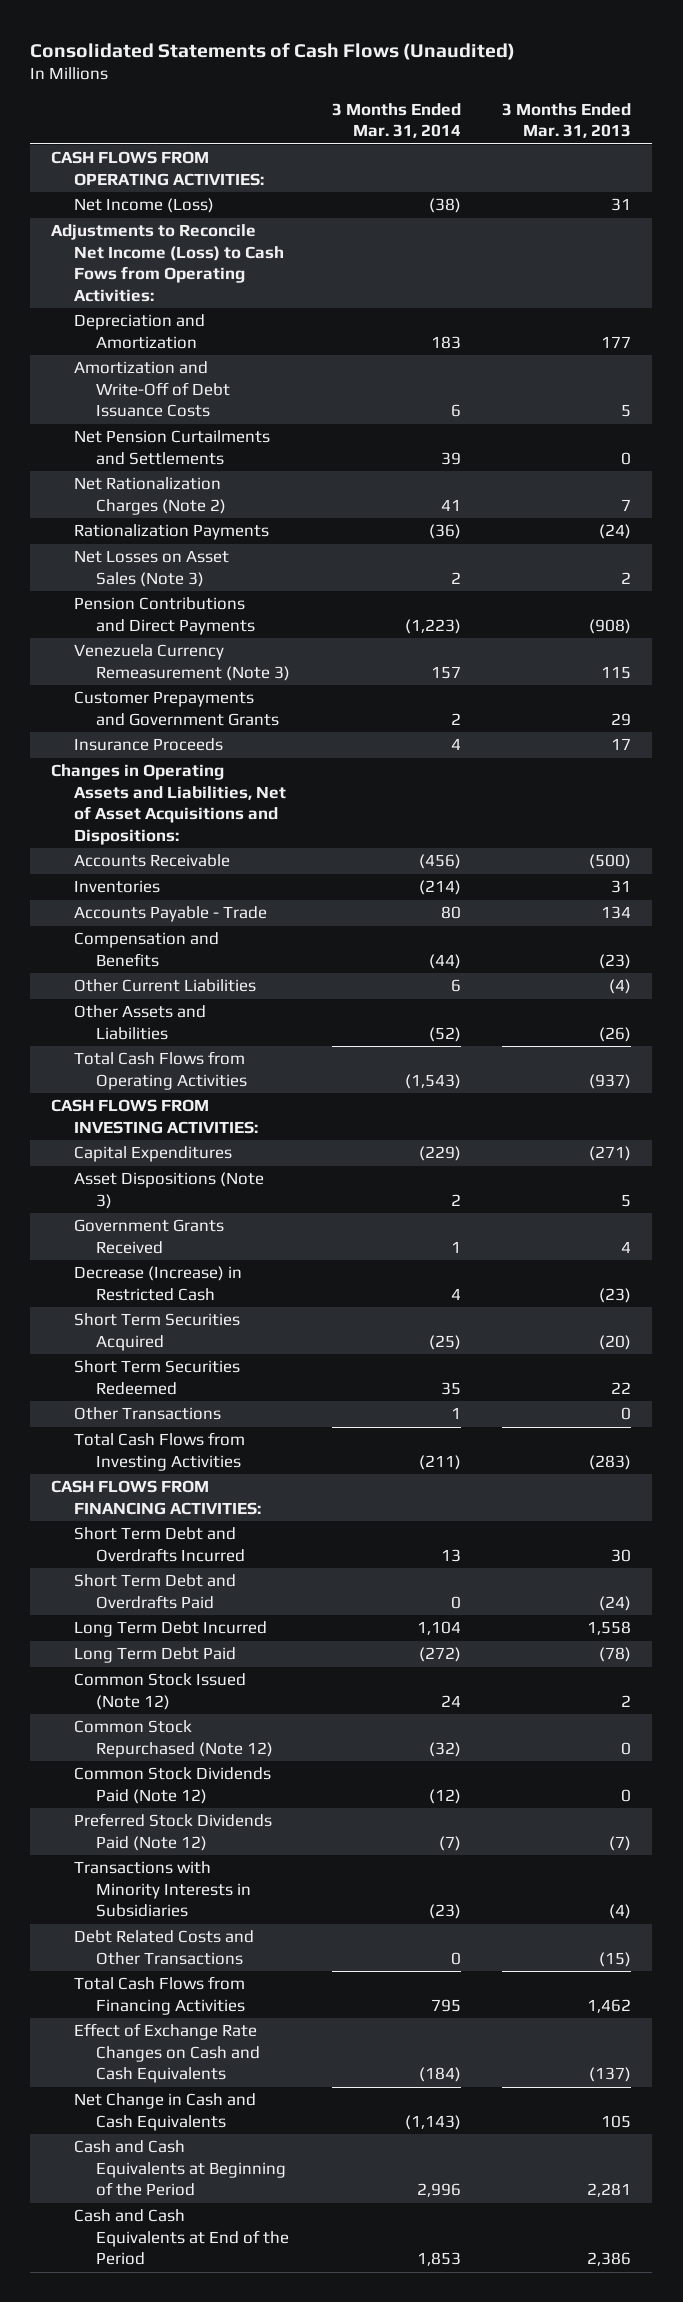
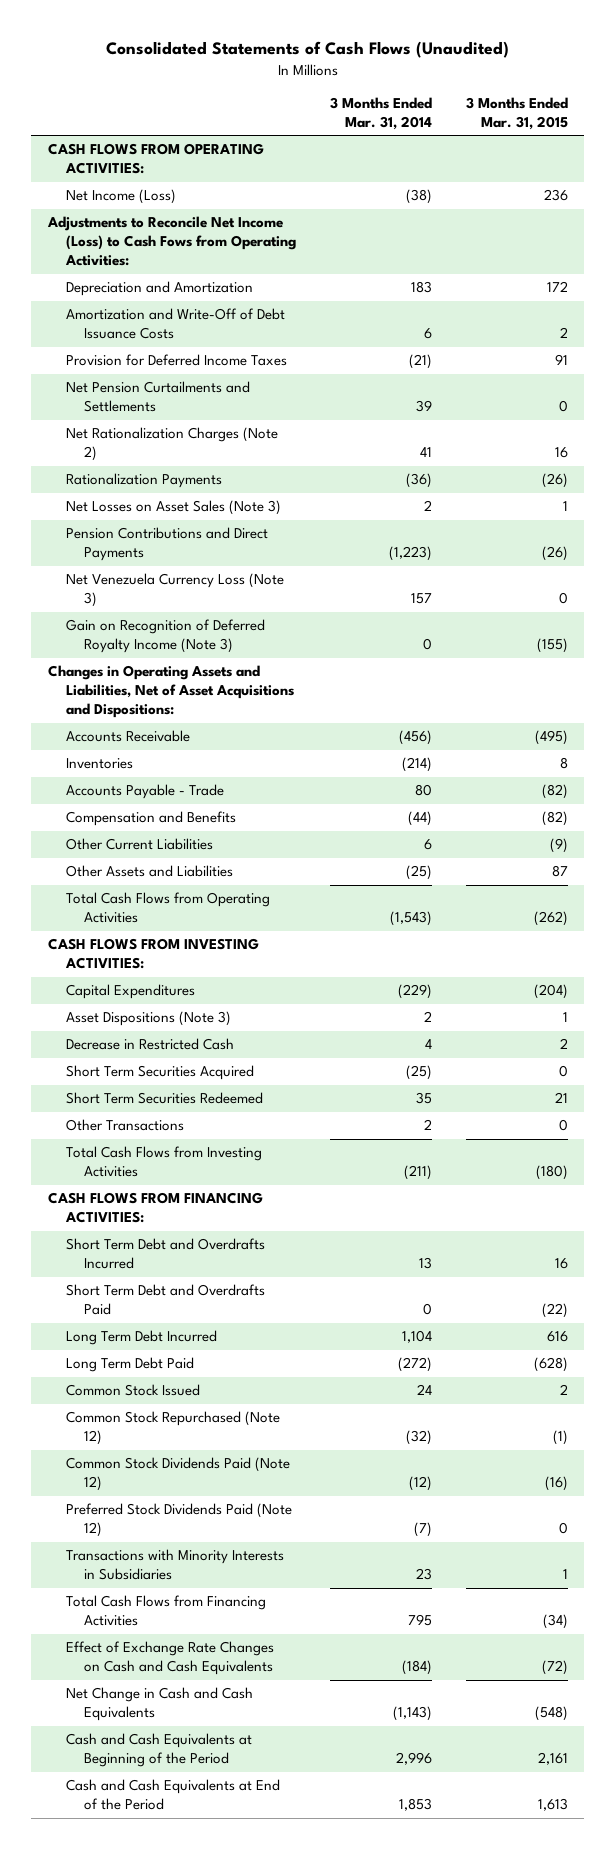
- | 3 Months Ended Mar. 31, 2014 | 3 Months Ended Mar. 31, 2013
+ | 3 Months Ended Mar. 31, 2014 | 3 Months Ended Mar. 31, 2015
+ Provision for Deferred Income Taxes | (21) | 91
- Venezuela Currency Remeasurement (Note 3) | 157 | 115
- Customer Prepayments and Government Grants | 2 | 29
- Insurance Proceeds | 4 | 17
+ Net Venezuela Currency Loss (Note 3) | 157 | 0
+ Gain on Recognition of Deferred Royalty Income (Note 3) | 0 | (155)
- Other Assets and Liabilities | (52) | (26)
+ Other Assets and Liabilities | (25) | 87
- Government Grants Received | 1 | 4
- Decrease (Increase) in Restricted Cash | 4 | (23)
+ Decrease in Restricted Cash | 4 | 2
- Other Transactions | 1 | 0
+ Other Transactions | 2 | 0
- Common Stock Issued (Note 12) | 24 | 2
+ Common Stock Issued | 24 | 2
- Transactions with Minority Interests in Subsidiaries | (23) | (4)
- Debt Related Costs and Other Transactions | 0 | (15)
+ Transactions with Minority Interests in Subsidiaries | 23 | 1

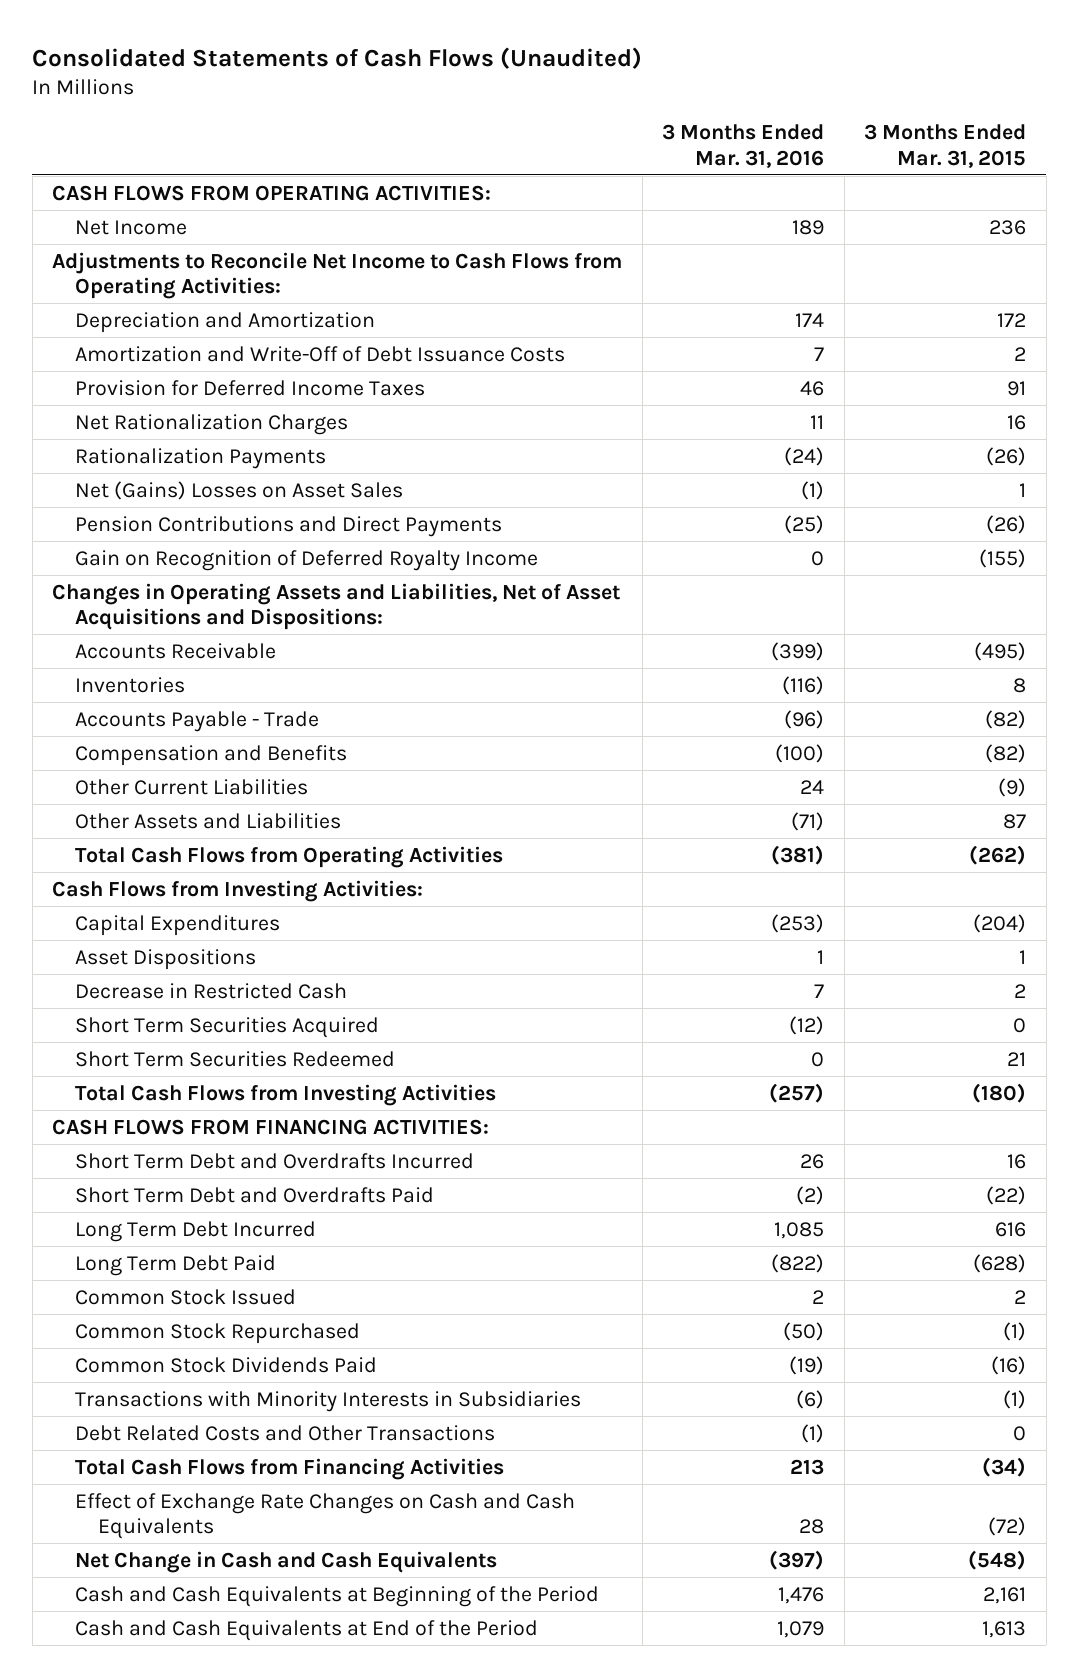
- | 3 Months Ended Mar. 31, 2014 | 3 Months Ended Mar. 31, 2015
+ | 3 Months Ended Mar. 31, 2016 | 3 Months Ended Mar. 31, 2015
- Net Income (Loss) | (38) | 236
- Adjustments to Reconcile Net Income (Loss) to Cash Fows from Operating Activities:
+ Net Income | 189 | 236
+ Adjustments to Reconcile Net Income to Cash Flows from Operating Activities:
- Net Pension Curtailments and Settlements | 39 | 0
- Net Rationalization Charges (Note 2) | 41 | 16
+ Net Rationalization Charges | 11 | 16
- Net Losses on Asset Sales (Note 3) | 2 | 1
+ Net (Gains) Losses on Asset Sales | (1) | 1
- Net Venezuela Currency Loss (Note 3) | 157 | 0
- Gain on Recognition of Deferred Royalty Income (Note 3) | 0 | (155)
+ Gain on Recognition of Deferred Royalty Income | 0 | (155)
- CASH FLOWS FROM INVESTING ACTIVITIES:
+ Cash Flows from Investing Activities:
- Asset Dispositions (Note 3) | 2 | 1
+ Asset Dispositions | 1 | 1
- Other Transactions | 2 | 0
- Common Stock Repurchased (Note 12) | (32) | (1)
- Common Stock Dividends Paid (Note 12) | (12) | (16)
- Preferred Stock Dividends Paid (Note 12) | (7) | 0
- Transactions with Minority Interests in Subsidiaries | 23 | 1
+ Common Stock Repurchased | (50) | (1)
+ Common Stock Dividends Paid | (19) | (16)
+ Transactions with Minority Interests in Subsidiaries | (6) | (1)
+ Debt Related Costs and Other Transactions | (1) | 0

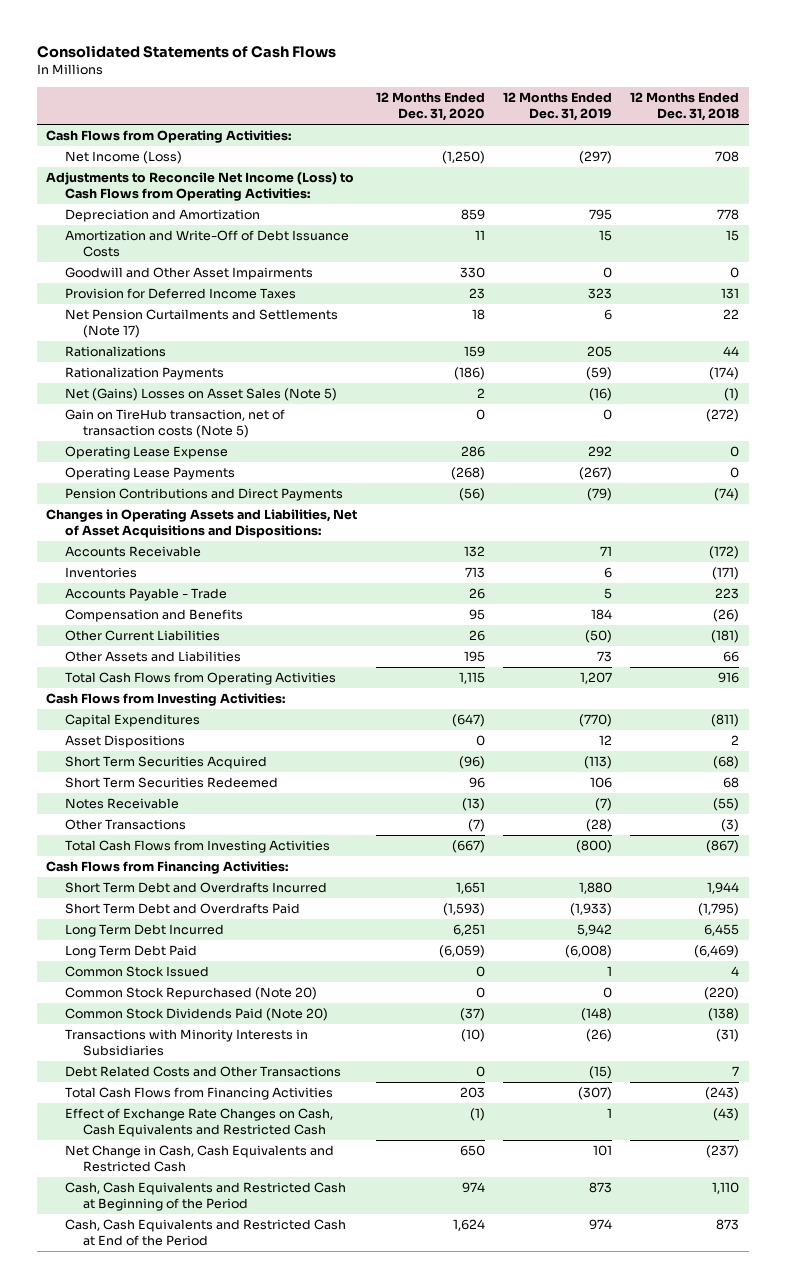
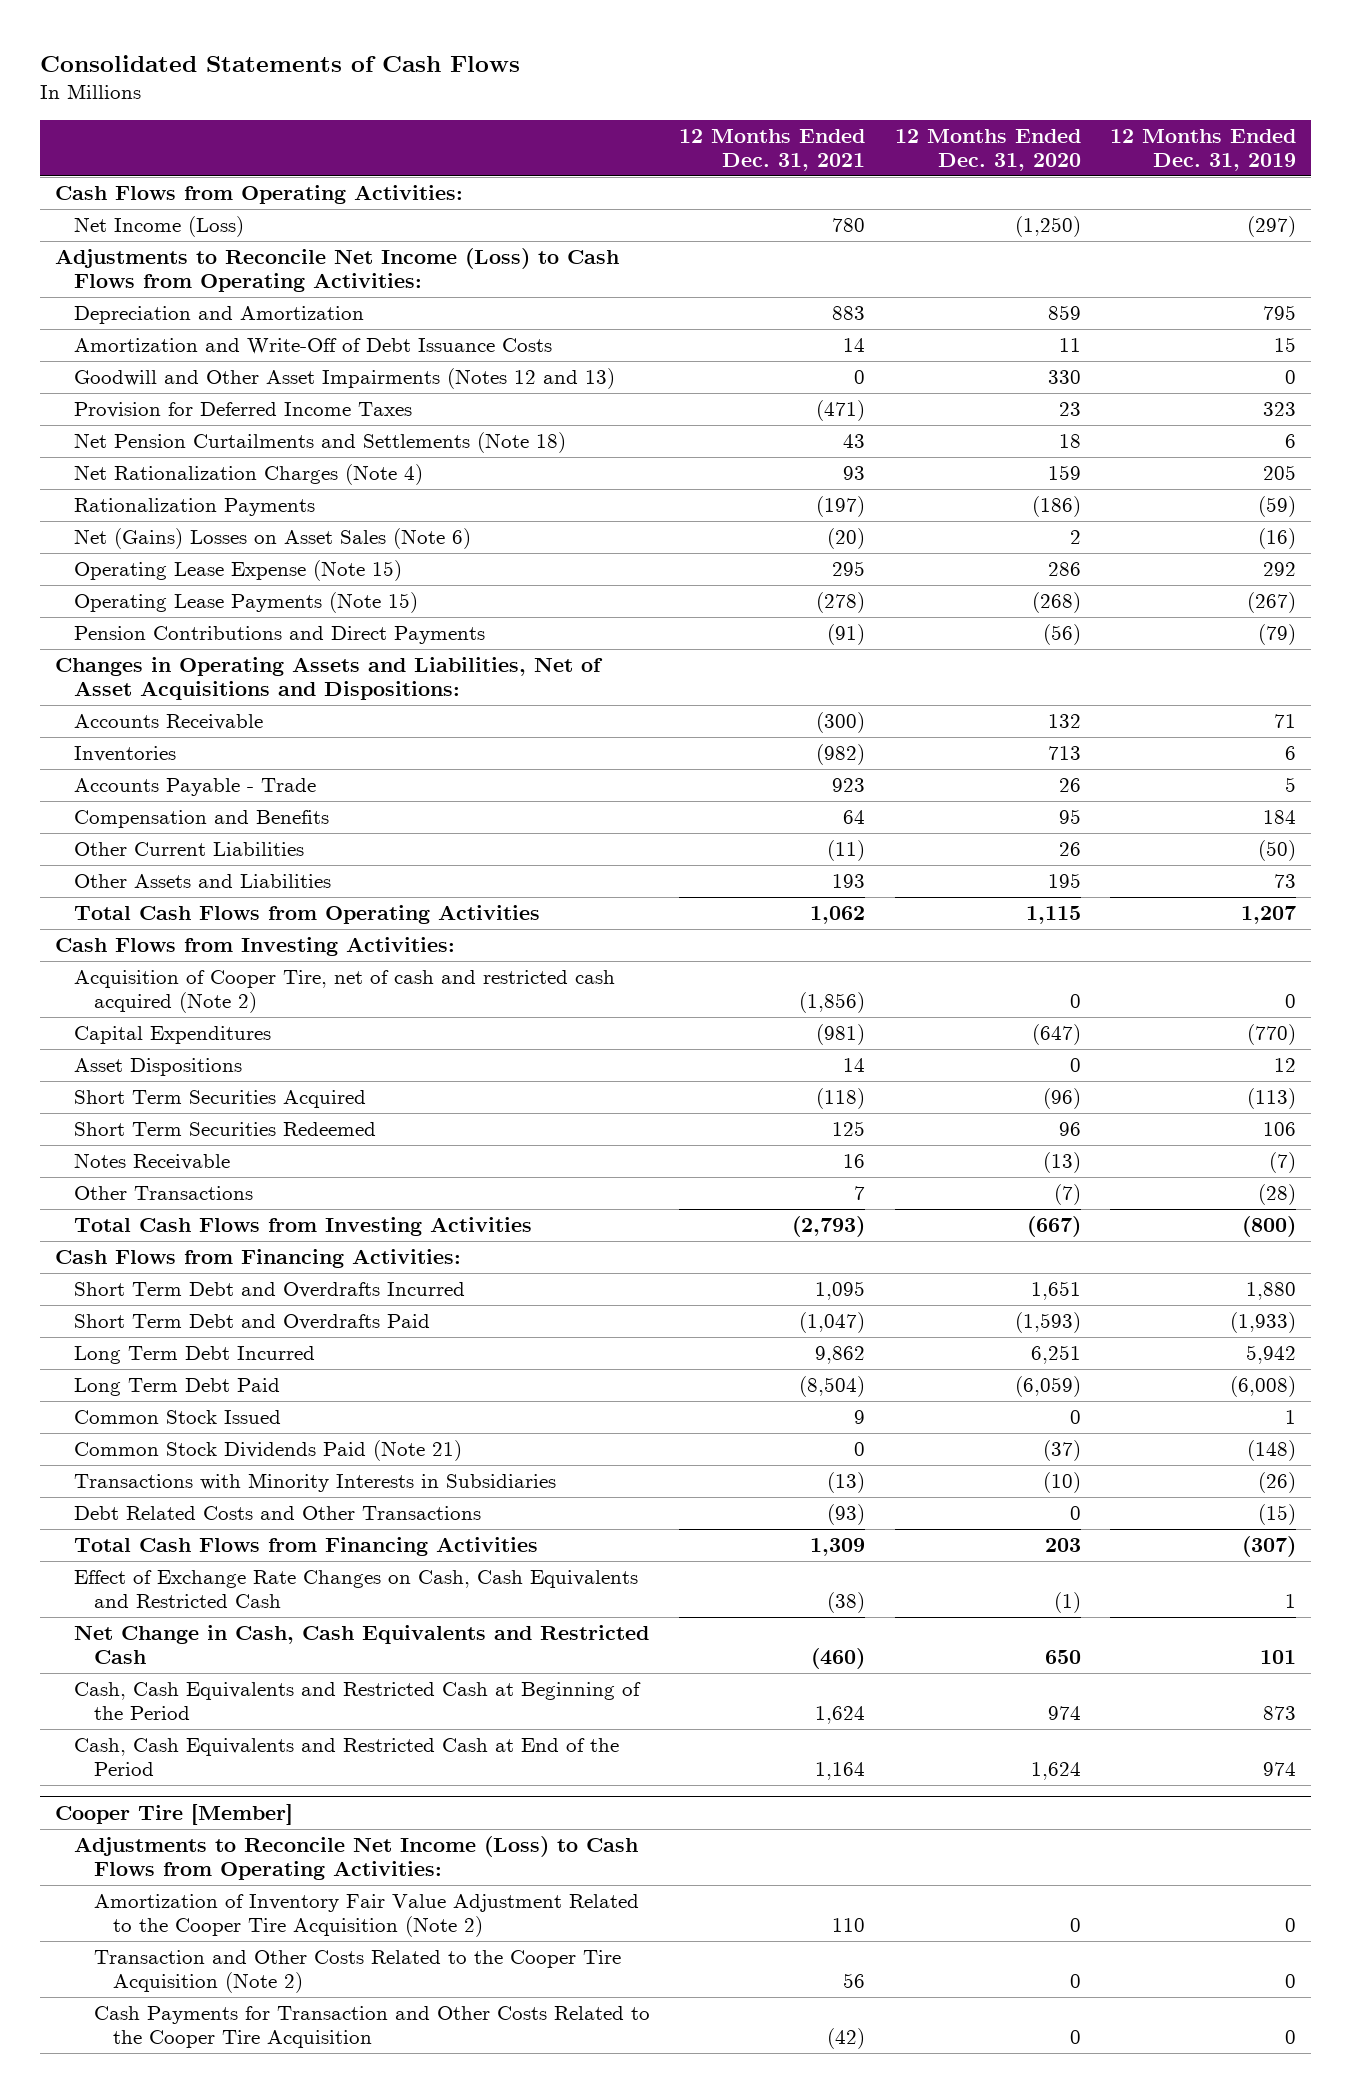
- | 12 Months Ended Dec. 31, 2020 | 12 Months Ended Dec. 31, 2019 | 12 Months Ended Dec. 31, 2018
+ | 12 Months Ended Dec. 31, 2021 | 12 Months Ended Dec. 31, 2020 | 12 Months Ended Dec. 31, 2019
- Goodwill and Other Asset Impairments | 330 | 0 | 0
+ Goodwill and Other Asset Impairments (Notes 12 and 13) | 0 | 330 | 0
- Net Pension Curtailments and Settlements (Note 17) | 18 | 6 | 22
- Rationalizations | 159 | 205 | 44
+ Net Pension Curtailments and Settlements (Note 18) | 43 | 18 | 6
+ Net Rationalization Charges (Note 4) | 93 | 159 | 205
- Net (Gains) Losses on Asset Sales (Note 5) | 2 | (16) | (1)
- Gain on TireHub transaction, net of transaction costs (Note 5) | 0 | 0 | (272)
- Operating Lease Expense | 286 | 292 | 0
- Operating Lease Payments | (268) | (267) | 0
+ Net (Gains) Losses on Asset Sales (Note 6) | (20) | 2 | (16)
+ Operating Lease Expense (Note 15) | 295 | 286 | 292
+ Operating Lease Payments (Note 15) | (278) | (268) | (267)
+ Acquisition of Cooper Tire, net of cash and restricted cash acquired (Note 2) | (1,856) | 0 | 0
- Common Stock Repurchased (Note 20) | 0 | 0 | (220)
- Common Stock Dividends Paid (Note 20) | (37) | (148) | (138)
+ Common Stock Dividends Paid (Note 21) | 0 | (37) | (148)
+ Cooper Tire [Member]
+ Adjustments to Reconcile Net Income (Loss) to Cash Flows from Operating Activities:
+ Amortization of Inventory Fair Value Adjustment Related to the Cooper Tire Acquisition (Note 2) | 110 | 0 | 0
+ Transaction and Other Costs Related to the Cooper Tire Acquisition (Note 2) | 56 | 0 | 0
+ Cash Payments for Transaction and Other Costs Related to the Cooper Tire Acquisition | (42) | 0 | 0

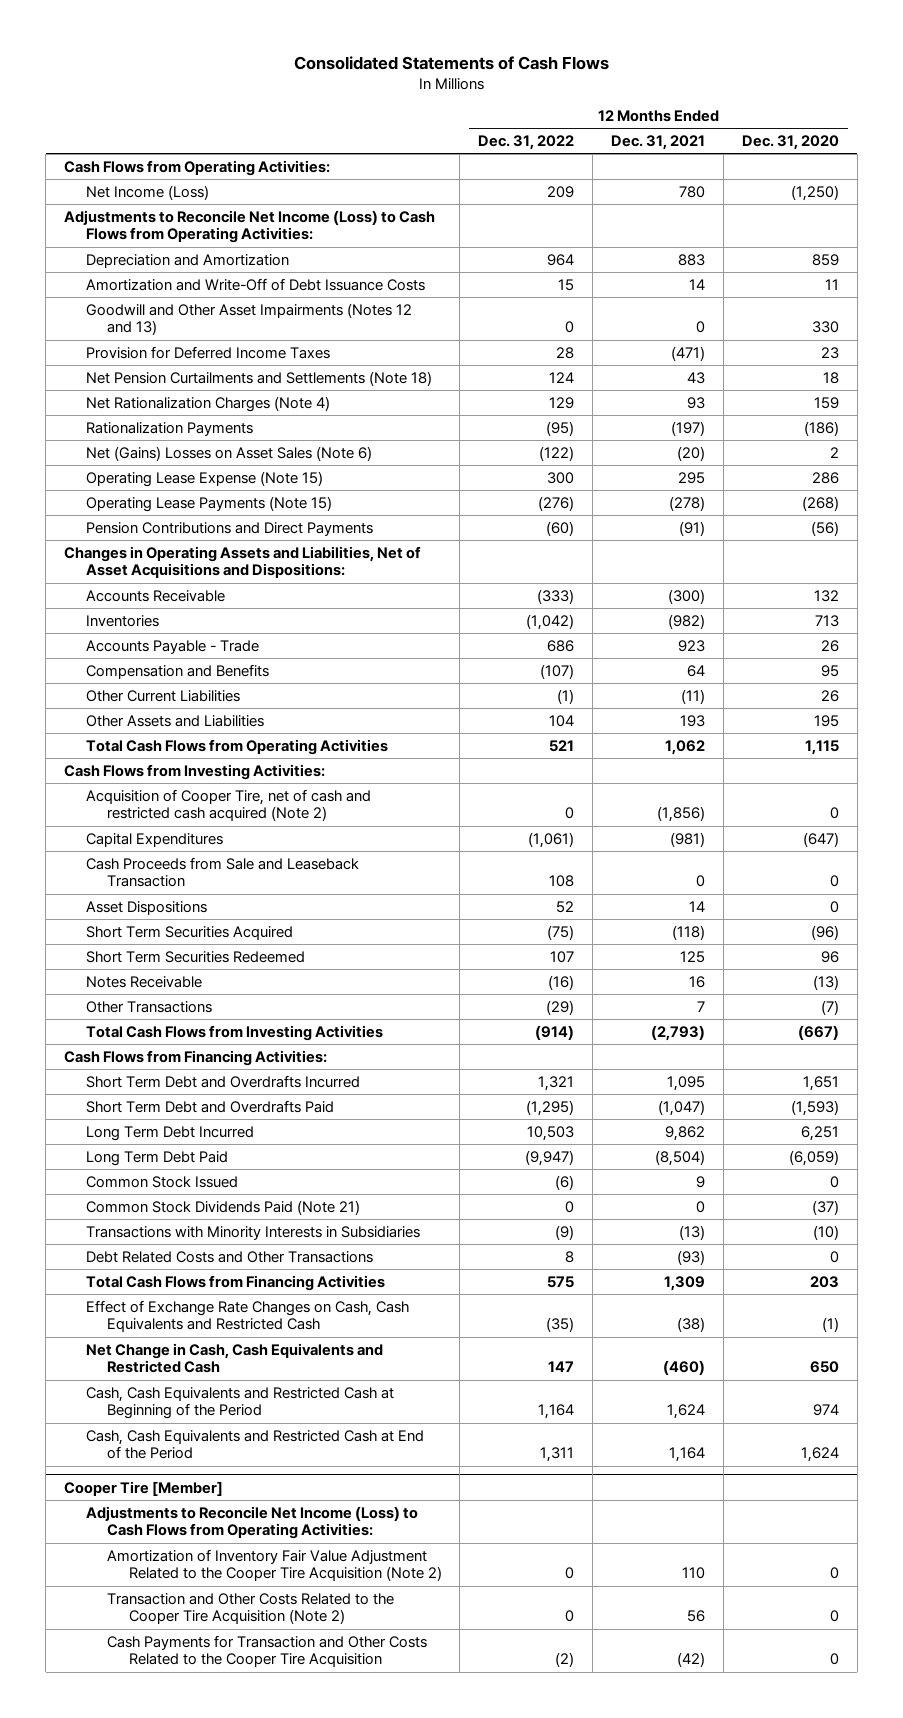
- | 12 Months Ended Dec. 31, 2021 | 12 Months Ended Dec. 31, 2020 | 12 Months Ended Dec. 31, 2019
+ | 12 Months Ended Dec. 31, 2022 | 12 Months Ended Dec. 31, 2021 | 12 Months Ended Dec. 31, 2020
+ Cash Proceeds from Sale and Leaseback Transaction | 108 | 0 | 0

